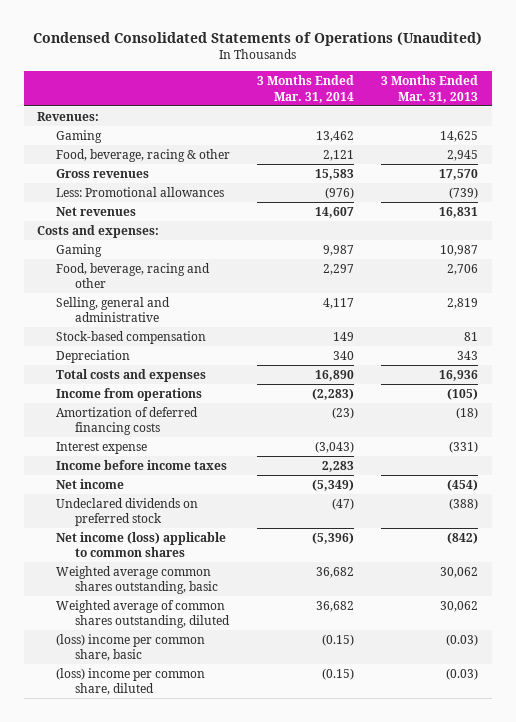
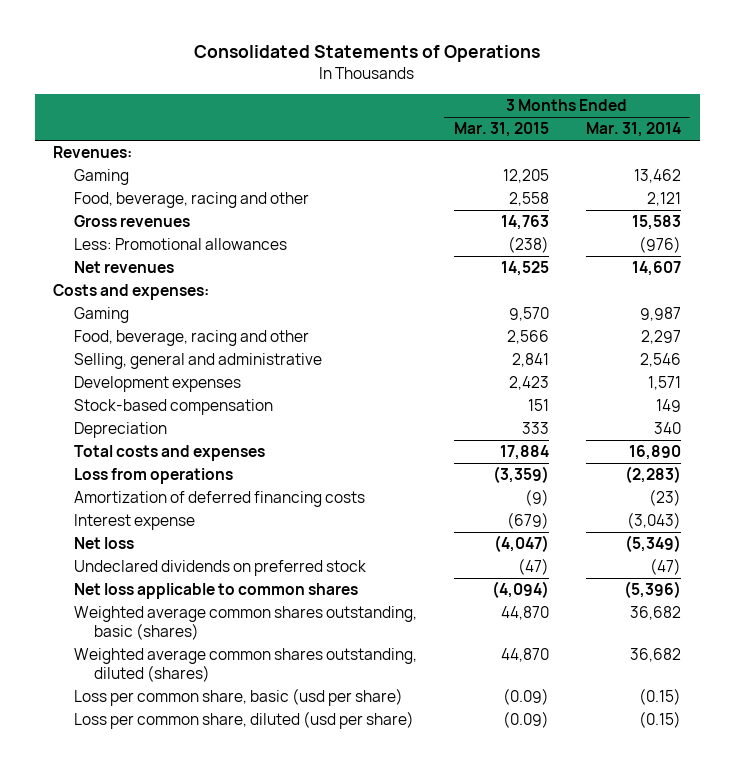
- Condensed Consolidated Statements of Operations (Unaudited)
+ Consolidated Statements of Operations
- | 3 Months Ended Mar. 31, 2014 | 3 Months Ended Mar. 31, 2013
+ | 3 Months Ended Mar. 31, 2015 | 3 Months Ended Mar. 31, 2014
- Food, beverage, racing & other | 2,121 | 2,945
+ Food, beverage, racing and other | 2,558 | 2,121
- Selling, general and administrative | 4,117 | 2,819
+ Selling, general and administrative | 2,841 | 2,546
+ Development expenses | 2,423 | 1,571
- Income from operations | (2,283) | (105)
+ Loss from operations | (3,359) | (2,283)
- Income before income taxes | 2,283 |
- Net income | (5,349) | (454)
+ Net loss | (4,047) | (5,349)
- Net income (loss) applicable to common shares | (5,396) | (842)
- Weighted average common shares outstanding, basic | 36,682 | 30,062
- Weighted average of common shares outstanding, diluted | 36,682 | 30,062
- (loss) income per common share, basic | (0.15) | (0.03)
- (loss) income per common share, diluted | (0.15) | (0.03)
+ Net loss applicable to common shares | (4,094) | (5,396)
+ Weighted average common shares outstanding, basic (shares) | 44,870 | 36,682
+ Weighted average common shares outstanding, diluted (shares) | 44,870 | 36,682
+ Loss per common share, basic (usd per share) | (0.09) | (0.15)
+ Loss per common share, diluted (usd per share) | (0.09) | (0.15)

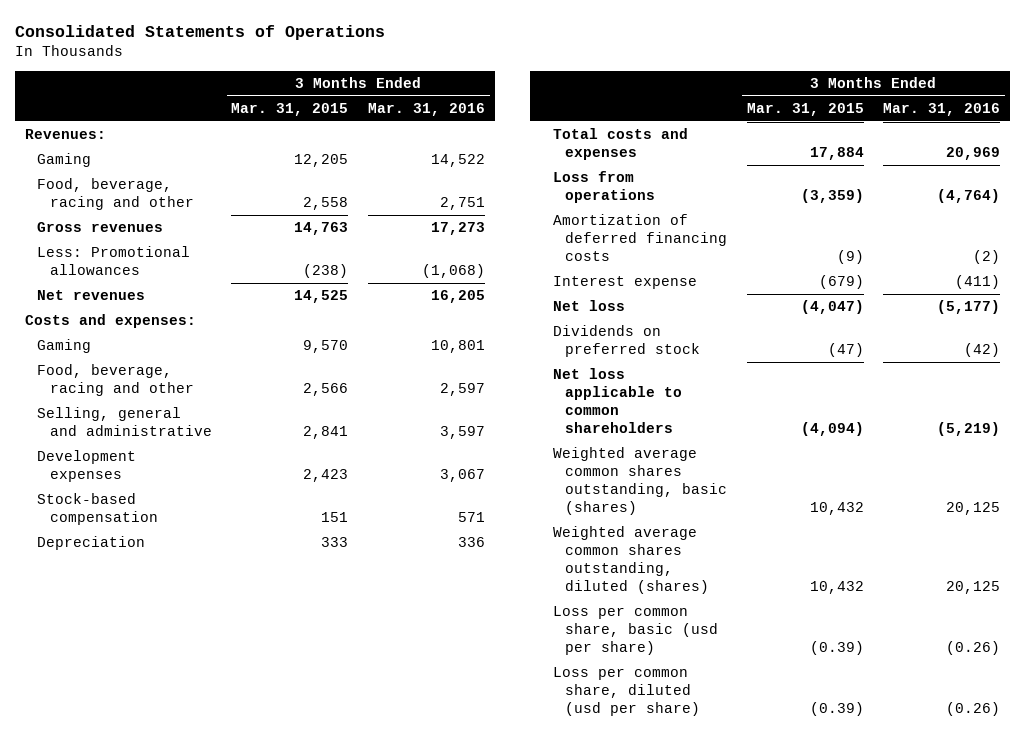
- | 3 Months Ended Mar. 31, 2015 | 3 Months Ended Mar. 31, 2014
+ | 3 Months Ended Mar. 31, 2015 | 3 Months Ended Mar. 31, 2016
- Undeclared dividends on preferred stock | (47) | (47)
- Net loss applicable to common shares | (4,094) | (5,396)
- Weighted average common shares outstanding, basic (shares) | 44,870 | 36,682
- Weighted average common shares outstanding, diluted (shares) | 44,870 | 36,682
- Loss per common share, basic (usd per share) | (0.09) | (0.15)
- Loss per common share, diluted (usd per share) | (0.09) | (0.15)
+ Dividends on preferred stock | (47) | (42)
+ Net loss applicable to common shareholders | (4,094) | (5,219)
+ Weighted average common shares outstanding, basic (shares) | 10,432 | 20,125
+ Weighted average common shares outstanding, diluted (shares) | 10,432 | 20,125
+ Loss per common share, basic (usd per share) | (0.39) | (0.26)
+ Loss per common share, diluted (usd per share) | (0.39) | (0.26)

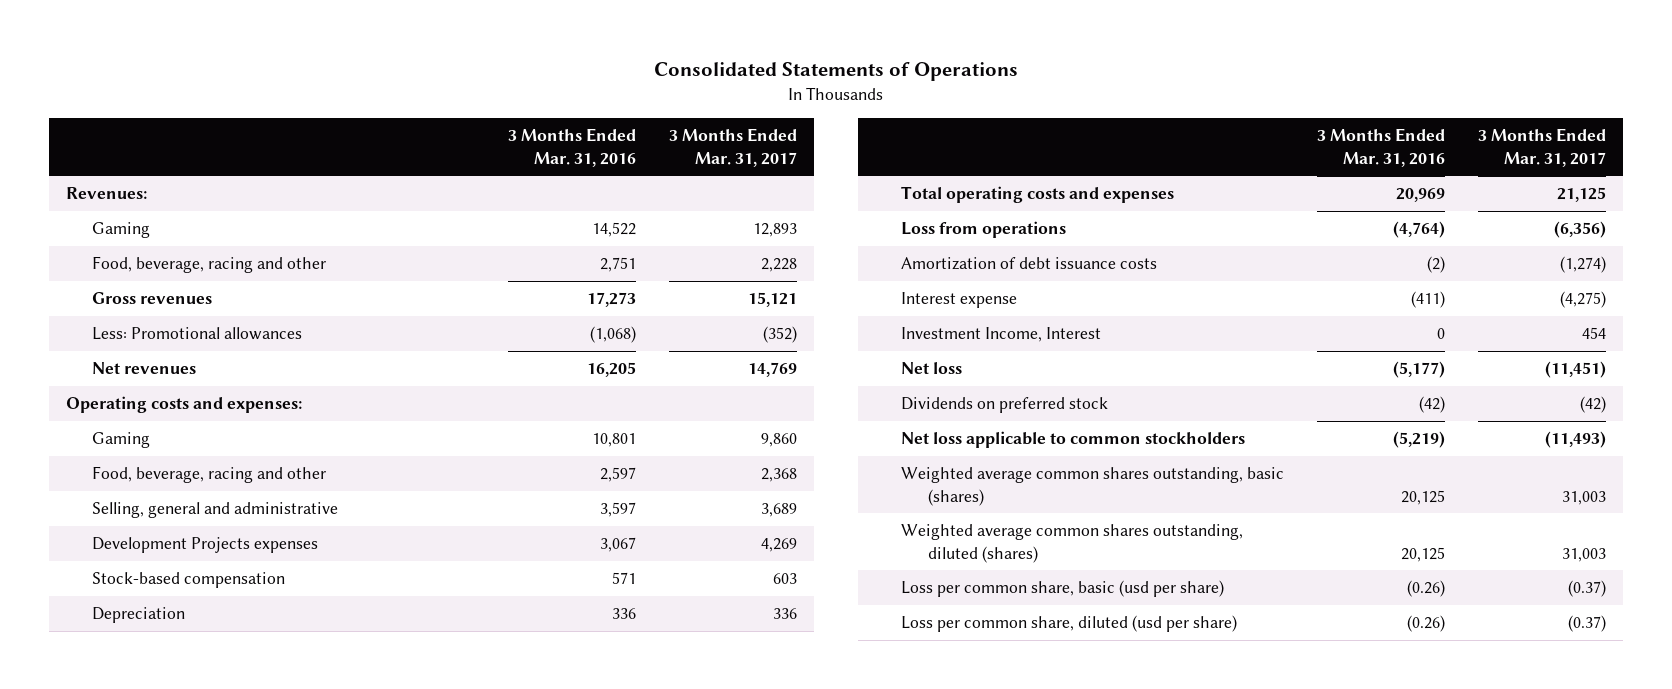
- | 3 Months Ended Mar. 31, 2015 | 3 Months Ended Mar. 31, 2016
+ | 3 Months Ended Mar. 31, 2016 | 3 Months Ended Mar. 31, 2017
- Costs and expenses:
+ Operating costs and expenses:
- Development expenses | 2,423 | 3,067
+ Development Projects expenses | 3,067 | 4,269
- Total costs and expenses | 17,884 | 20,969
+ Total operating costs and expenses | 20,969 | 21,125
- Amortization of deferred financing costs | (9) | (2)
+ Amortization of debt issuance costs | (2) | (1,274)
+ Investment Income, Interest | 0 | 454
- Net loss applicable to common shareholders | (4,094) | (5,219)
+ Net loss applicable to common stockholders | (5,219) | (11,493)

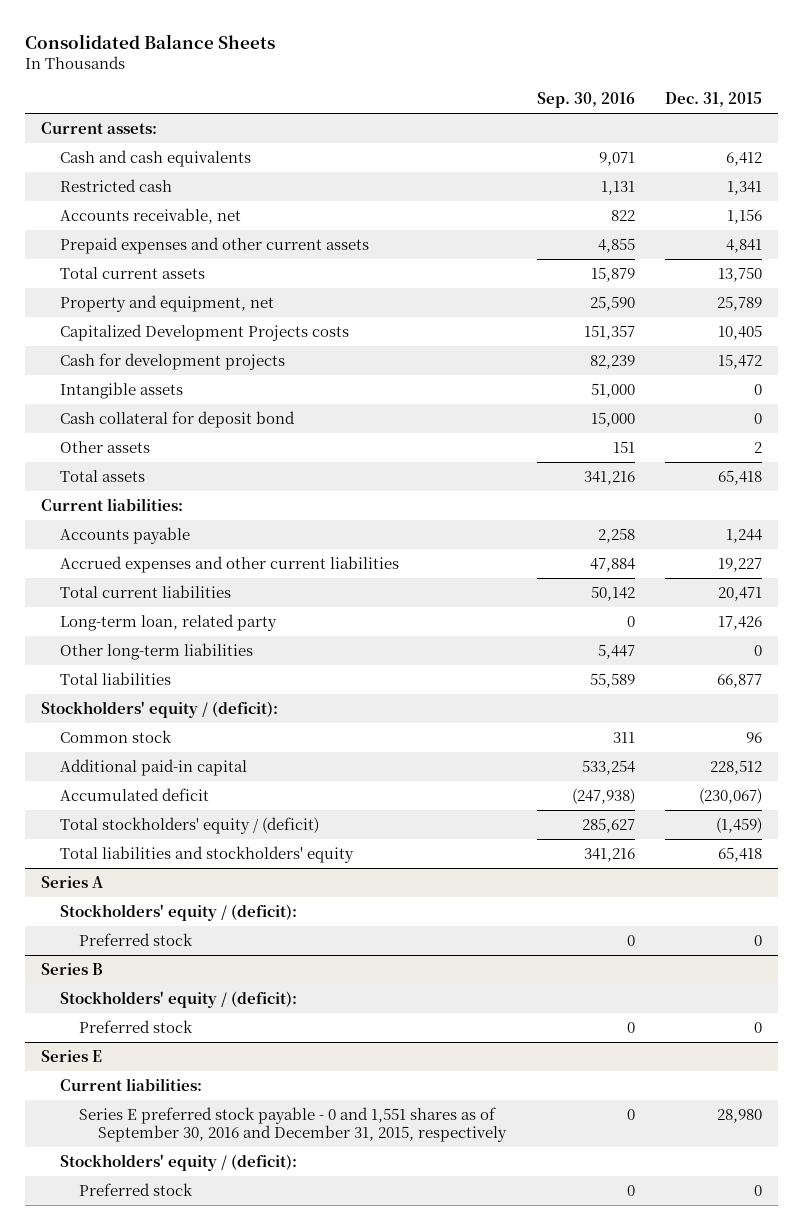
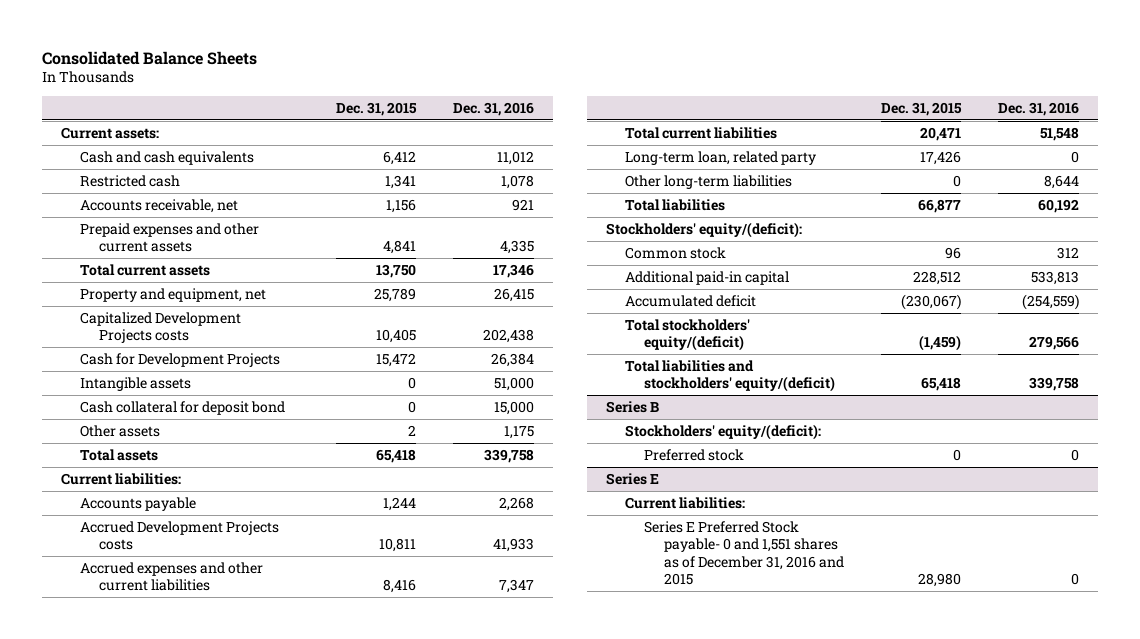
- | Sep. 30, 2016 | Dec. 31, 2015
+ | Dec. 31, 2015 | Dec. 31, 2016
- Cash for development projects | 82,239 | 15,472
+ Cash for Development Projects | 15,472 | 26,384
- Accrued expenses and other current liabilities | 47,884 | 19,227
+ Accrued Development Projects costs | 10,811 | 41,933
+ Accrued expenses and other current liabilities | 8,416 | 7,347
- Stockholders' equity / (deficit):
+ Stockholders' equity/(deficit):
- Total stockholders' equity / (deficit) | 285,627 | (1,459)
- Total liabilities and stockholders' equity | 341,216 | 65,418
- Series A
- Stockholders' equity / (deficit):
- Preferred stock | 0 | 0
+ Total stockholders' equity/(deficit) | (1,459) | 279,566
+ Total liabilities and stockholders' equity/(deficit) | 65,418 | 339,758
@ Series B
- Stockholders' equity / (deficit):
+ Stockholders' equity/(deficit):
@ Series E
- Series E preferred stock payable - 0 and 1,551 shares as of September 30, 2016 and December 31, 2015, respectively | 0 | 28,980
- Stockholders' equity / (deficit):
- Preferred stock | 0 | 0
+ Series E Preferred Stock payable- 0 and 1,551 shares as of December 31, 2016 and 2015 | 28,980 | 0

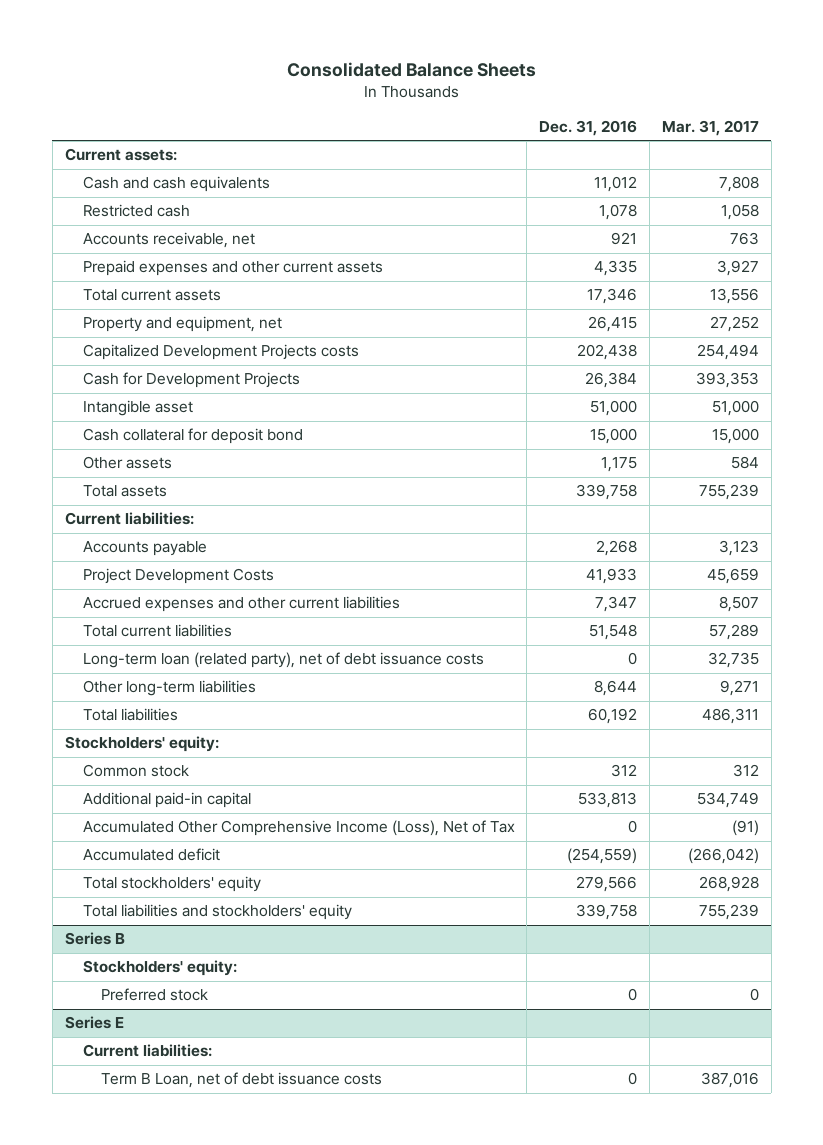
- | Dec. 31, 2015 | Dec. 31, 2016
+ | Dec. 31, 2016 | Mar. 31, 2017
- Intangible assets | 0 | 51,000
+ Intangible asset | 51,000 | 51,000
- Accrued Development Projects costs | 10,811 | 41,933
+ Project Development Costs | 41,933 | 45,659
- Long-term loan, related party | 17,426 | 0
+ Long-term loan (related party), net of debt issuance costs | 0 | 32,735
- Stockholders' equity/(deficit):
+ Stockholders' equity:
+ Accumulated Other Comprehensive Income (Loss), Net of Tax | 0 | (91)
- Total stockholders' equity/(deficit) | (1,459) | 279,566
- Total liabilities and stockholders' equity/(deficit) | 65,418 | 339,758
+ Total stockholders' equity | 279,566 | 268,928
+ Total liabilities and stockholders' equity | 339,758 | 755,239
@ Series B
- Stockholders' equity/(deficit):
+ Stockholders' equity:
@ Series E
- Series E Preferred Stock payable- 0 and 1,551 shares as of December 31, 2016 and 2015 | 28,980 | 0
+ Term B Loan, net of debt issuance costs | 0 | 387,016

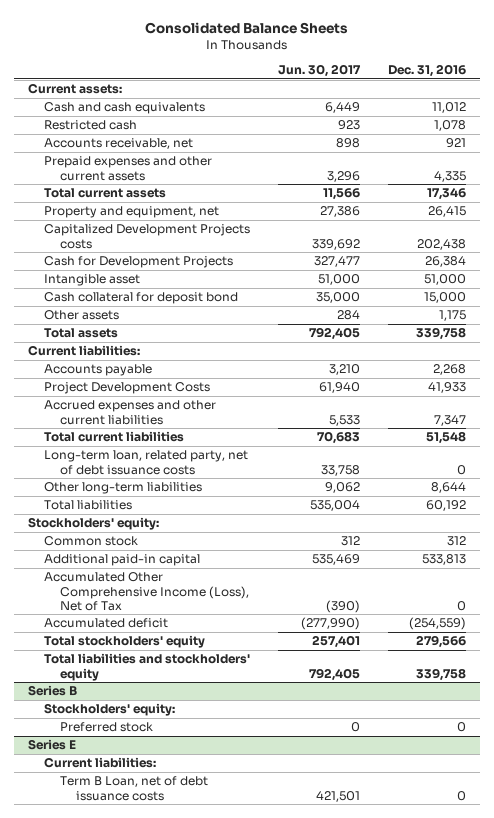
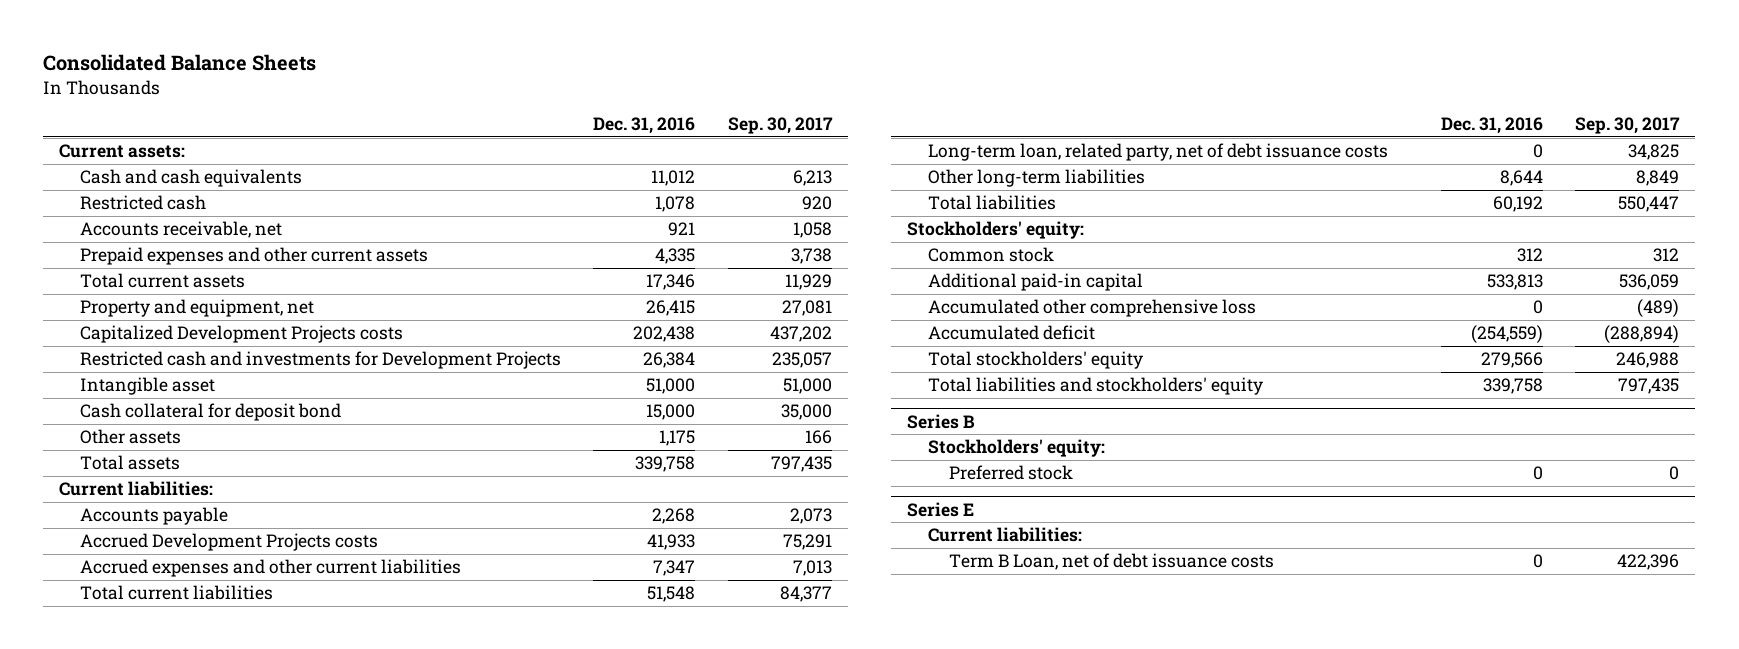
- | Jun. 30, 2017 | Dec. 31, 2016
+ | Dec. 31, 2016 | Sep. 30, 2017
- Cash for Development Projects | 327,477 | 26,384
+ Restricted cash and investments for Development Projects | 26,384 | 235,057
- Project Development Costs | 61,940 | 41,933
+ Accrued Development Projects costs | 41,933 | 75,291
- Accumulated Other Comprehensive Income (Loss), Net of Tax | (390) | 0
+ Accumulated other comprehensive loss | 0 | (489)

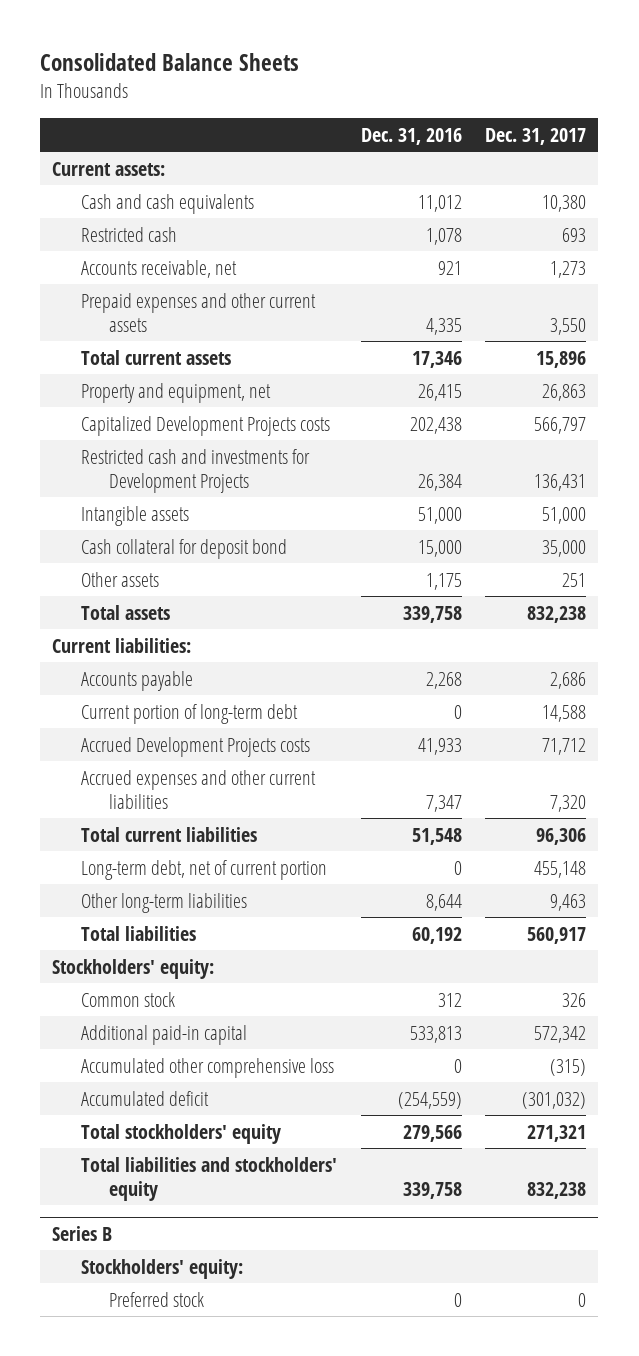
- | Dec. 31, 2016 | Sep. 30, 2017
+ | Dec. 31, 2016 | Dec. 31, 2017
- Intangible asset | 51,000 | 51,000
+ Intangible assets | 51,000 | 51,000
+ Current portion of long-term debt | 0 | 14,588
- Long-term loan, related party, net of debt issuance costs | 0 | 34,825
+ Long-term debt, net of current portion | 0 | 455,148
- Series E
- Current liabilities:
- Term B Loan, net of debt issuance costs | 0 | 422,396

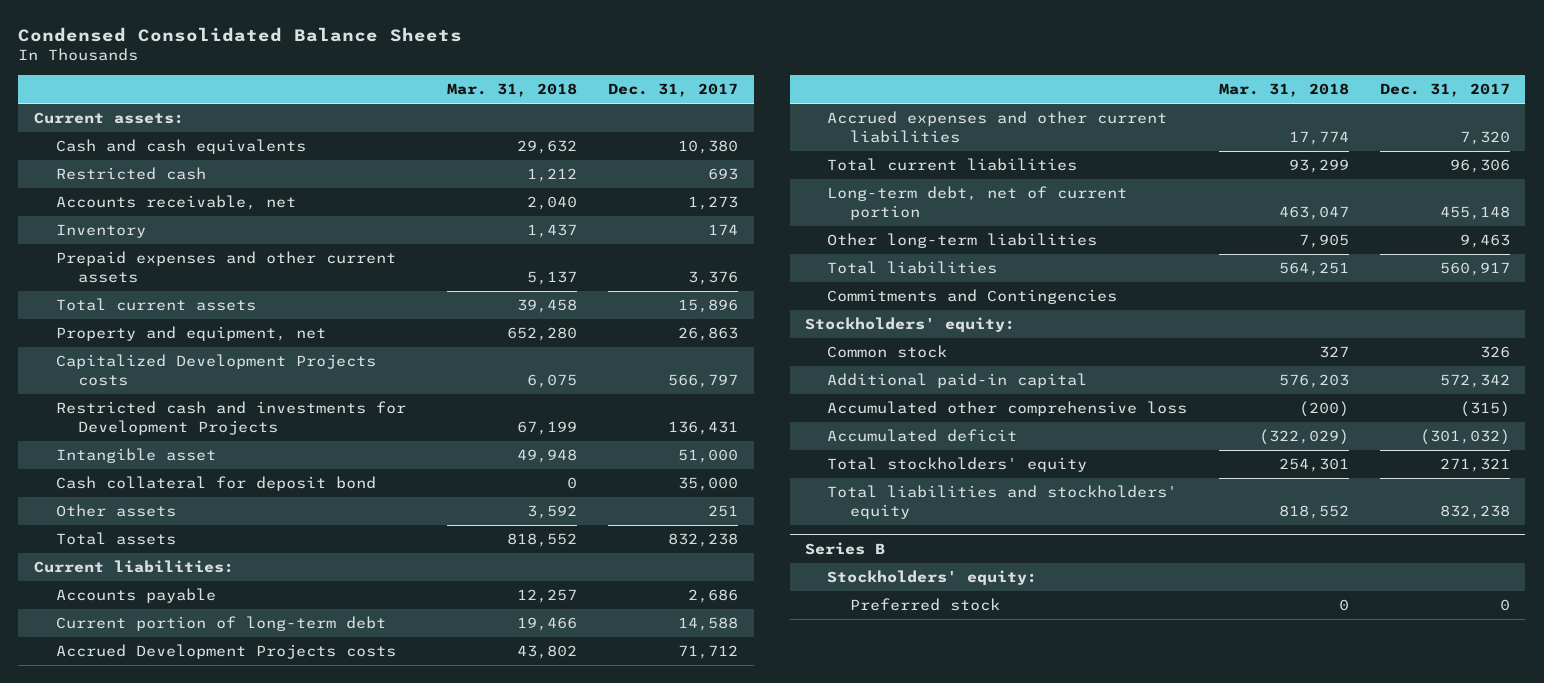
- Consolidated Balance Sheets
+ Condensed Consolidated Balance Sheets
- | Dec. 31, 2016 | Dec. 31, 2017
+ | Mar. 31, 2018 | Dec. 31, 2017
- Prepaid expenses and other current assets | 4,335 | 3,550
+ Inventory | 1,437 | 174
+ Prepaid expenses and other current assets | 5,137 | 3,376
- Intangible assets | 51,000 | 51,000
+ Intangible asset | 49,948 | 51,000
+ Commitments and Contingencies

